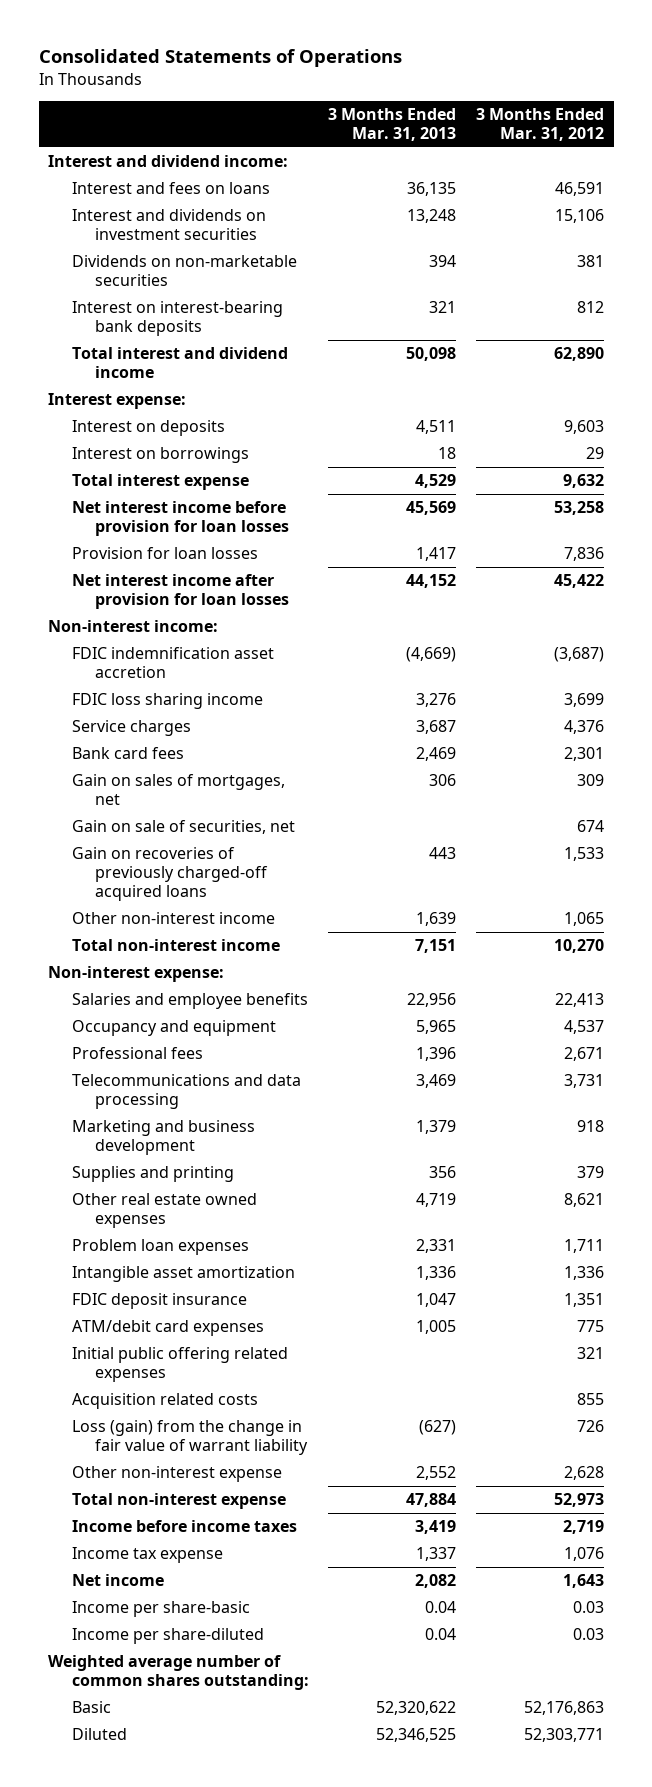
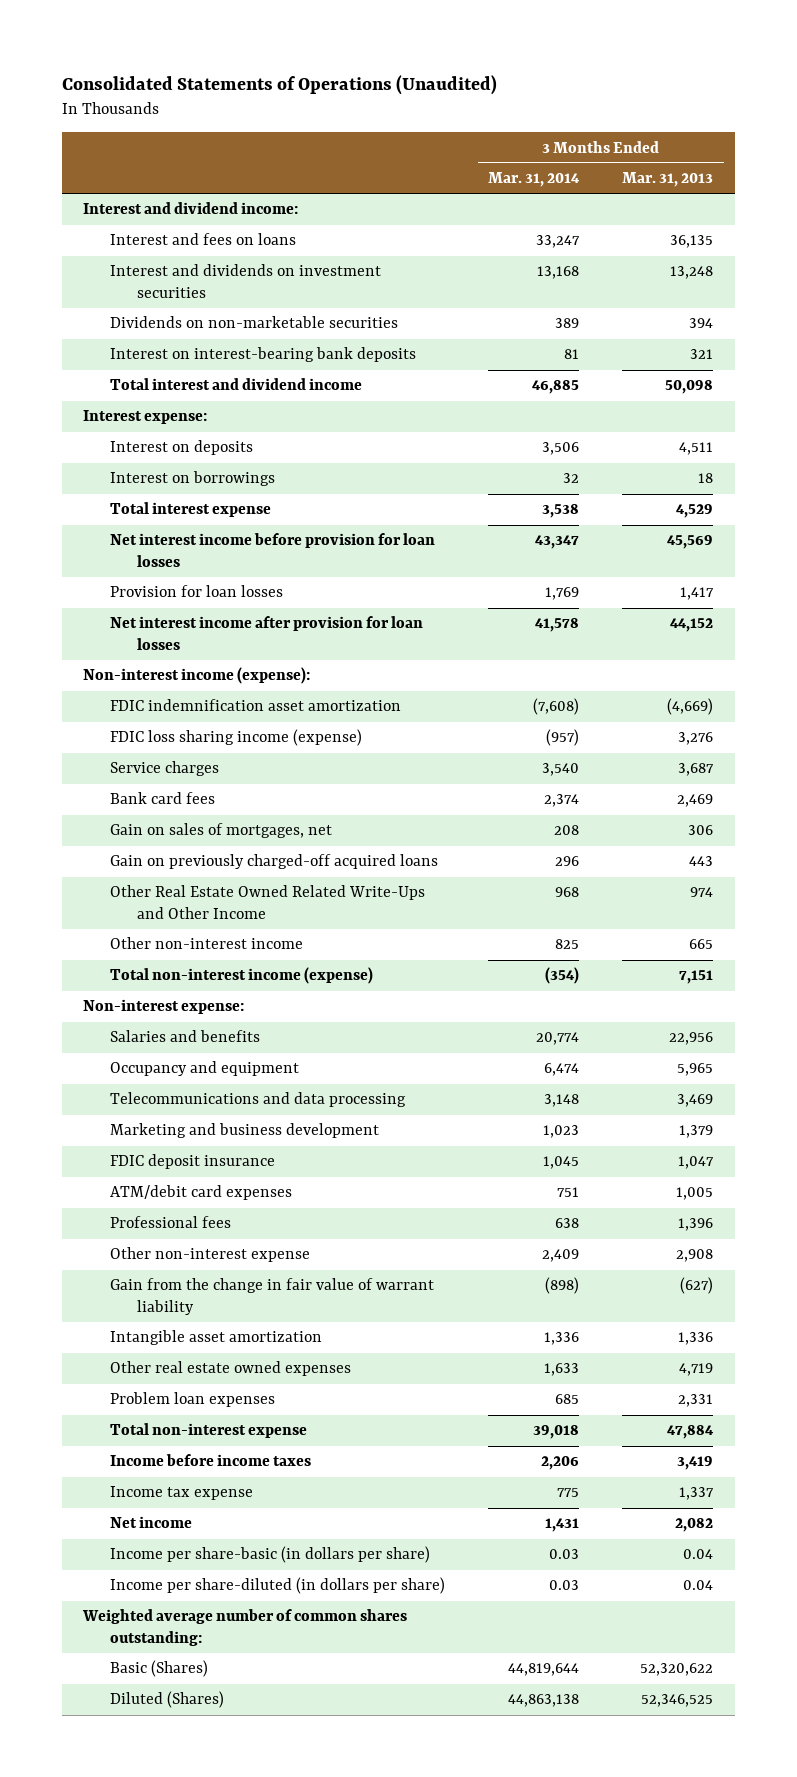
- Consolidated Statements of Operations
+ Consolidated Statements of Operations (Unaudited)
- | 3 Months Ended Mar. 31, 2013 | 3 Months Ended Mar. 31, 2012
+ | 3 Months Ended Mar. 31, 2014 | 3 Months Ended Mar. 31, 2013
- Non-interest income:
- FDIC indemnification asset accretion | (4,669) | (3,687)
- FDIC loss sharing income | 3,276 | 3,699
+ Non-interest income (expense):
+ FDIC indemnification asset amortization | (7,608) | (4,669)
+ FDIC loss sharing income (expense) | (957) | 3,276
- Gain on sale of securities, net | | 674
- Gain on recoveries of previously charged-off acquired loans | 443 | 1,533
- Other non-interest income | 1,639 | 1,065
- Total non-interest income | 7,151 | 10,270
+ Gain on previously charged-off acquired loans | 296 | 443
+ Other Real Estate Owned Related Write-Ups and Other Income | 968 | 974
+ Other non-interest income | 825 | 665
+ Total non-interest income (expense) | (354) | 7,151
- Salaries and employee benefits | 22,956 | 22,413
+ Salaries and benefits | 20,774 | 22,956
- Supplies and printing | 356 | 379
- Initial public offering related expenses | | 321
- Acquisition related costs | | 855
- Loss (gain) from the change in fair value of warrant liability | (627) | 726
- Other non-interest expense | 2,552 | 2,628
moved down: Professional fees | 638 | 1,396
+ Other non-interest expense | 2,409 | 2,908
+ Gain from the change in fair value of warrant liability | (898) | (627)
moved down: Intangible asset amortization | 1,336 | 1,336
moved down: Other real estate owned expenses | 1,633 | 4,719
moved down: Problem loan expenses | 685 | 2,331
- Income per share-basic | 0.04 | 0.03
- Income per share-diluted | 0.04 | 0.03
+ Income per share-basic (in dollars per share) | 0.03 | 0.04
+ Income per share-diluted (in dollars per share) | 0.03 | 0.04
- Basic | 52,320,622 | 52,176,863
- Diluted | 52,346,525 | 52,303,771
+ Basic (Shares) | 44,819,644 | 52,320,622
+ Diluted (Shares) | 44,863,138 | 52,346,525

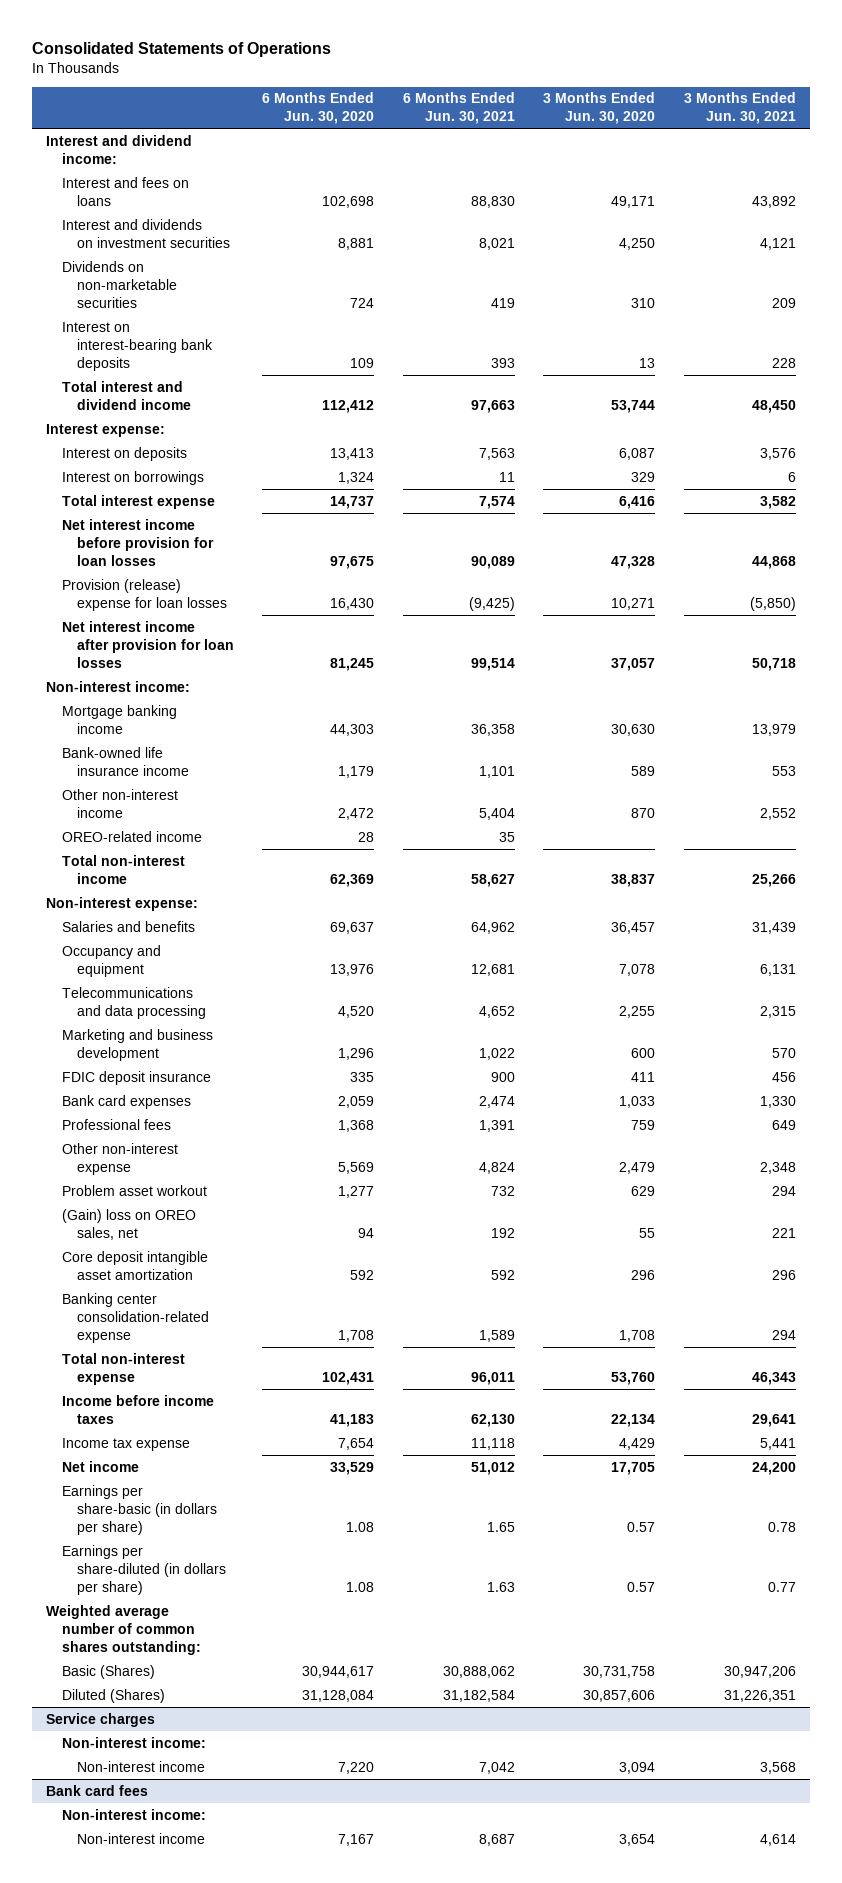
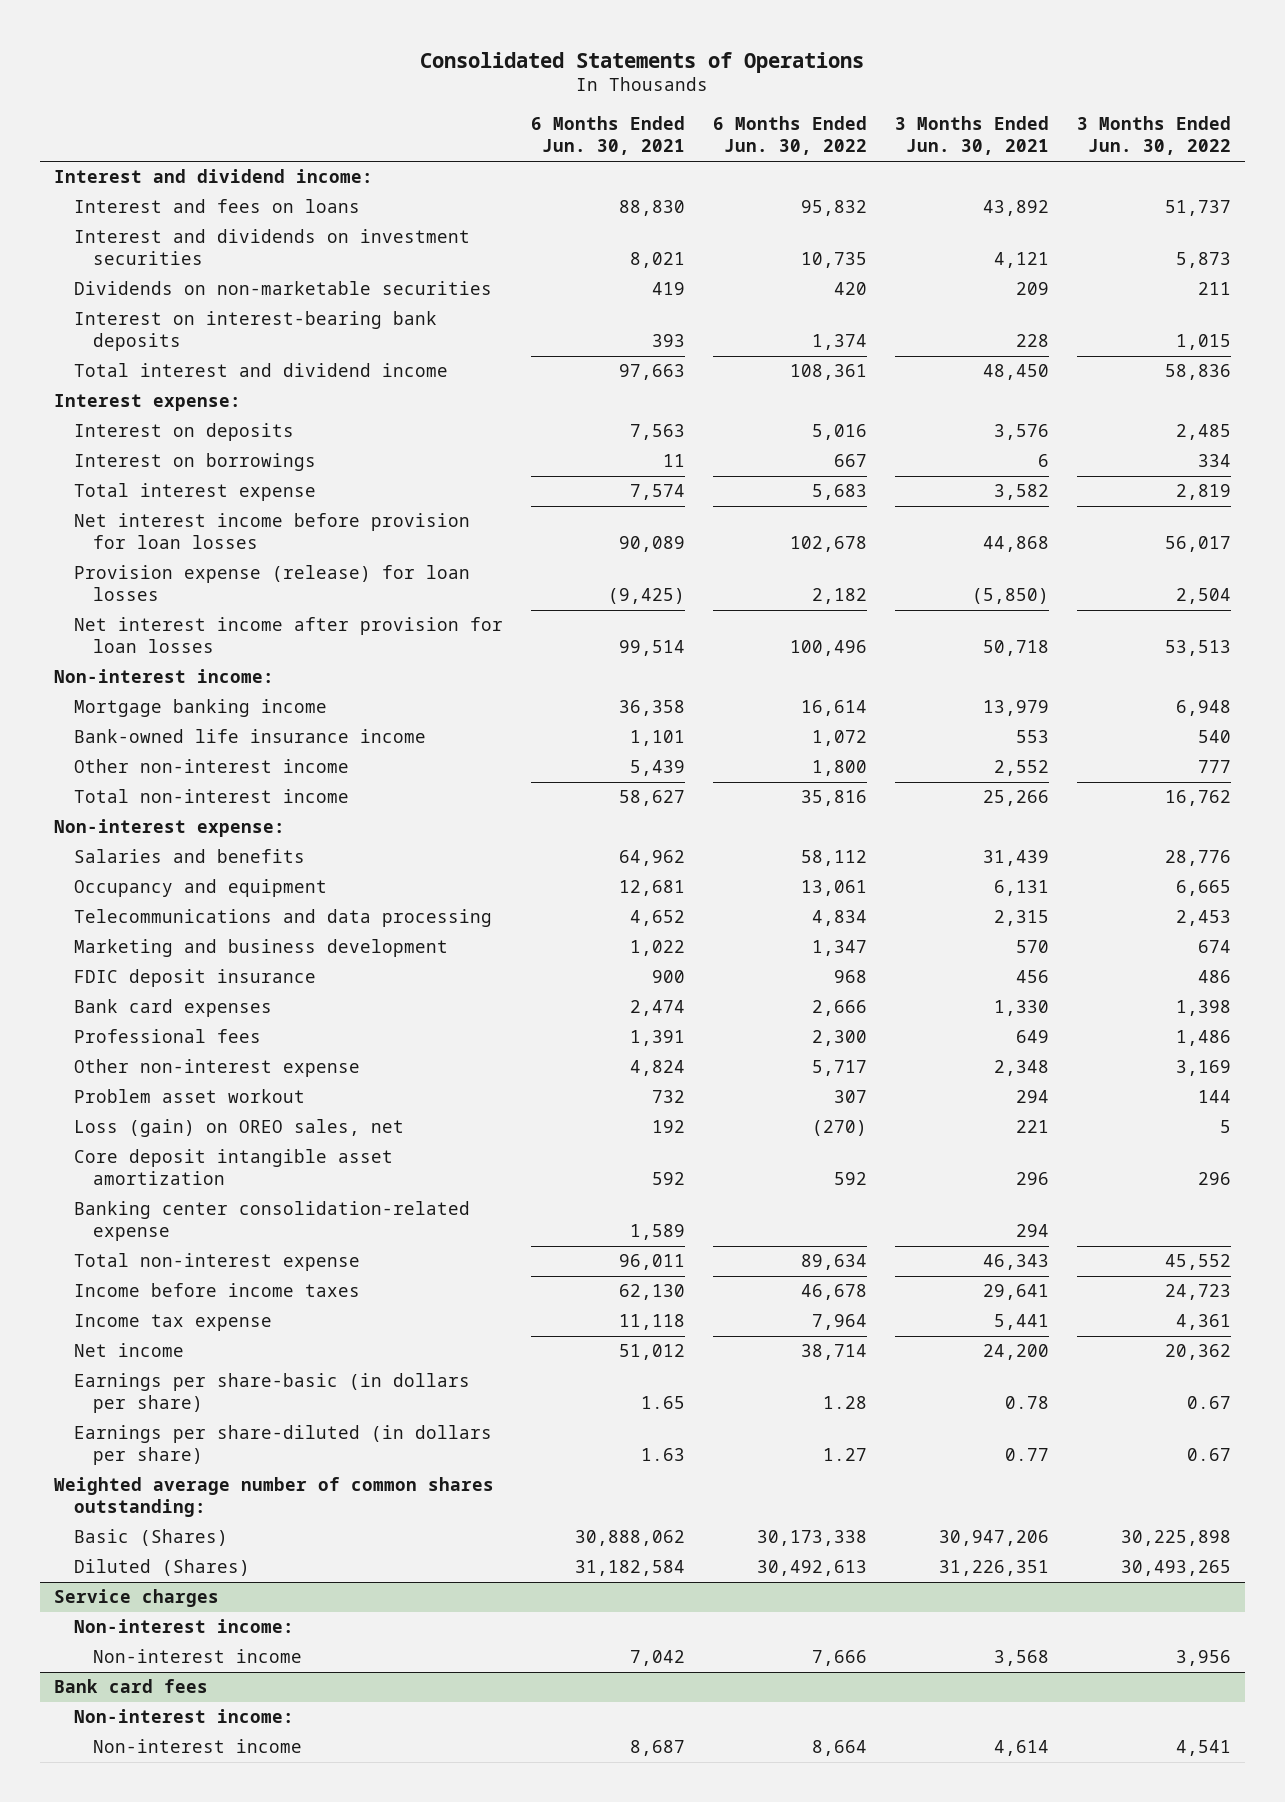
- | 6 Months Ended Jun. 30, 2020 | 6 Months Ended Jun. 30, 2021 | 3 Months Ended Jun. 30, 2020 | 3 Months Ended Jun. 30, 2021
+ | 6 Months Ended Jun. 30, 2021 | 6 Months Ended Jun. 30, 2022 | 3 Months Ended Jun. 30, 2021 | 3 Months Ended Jun. 30, 2022
- Provision (release) expense for loan losses | 16,430 | (9,425) | 10,271 | (5,850)
+ Provision expense (release) for loan losses | (9,425) | 2,182 | (5,850) | 2,504
- Other non-interest income | 2,472 | 5,404 | 870 | 2,552
- OREO-related income | 28 | 35 | |
+ Other non-interest income | 5,439 | 1,800 | 2,552 | 777
- (Gain) loss on OREO sales, net | 94 | 192 | 55 | 221
+ Loss (gain) on OREO sales, net | 192 | (270) | 221 | 5

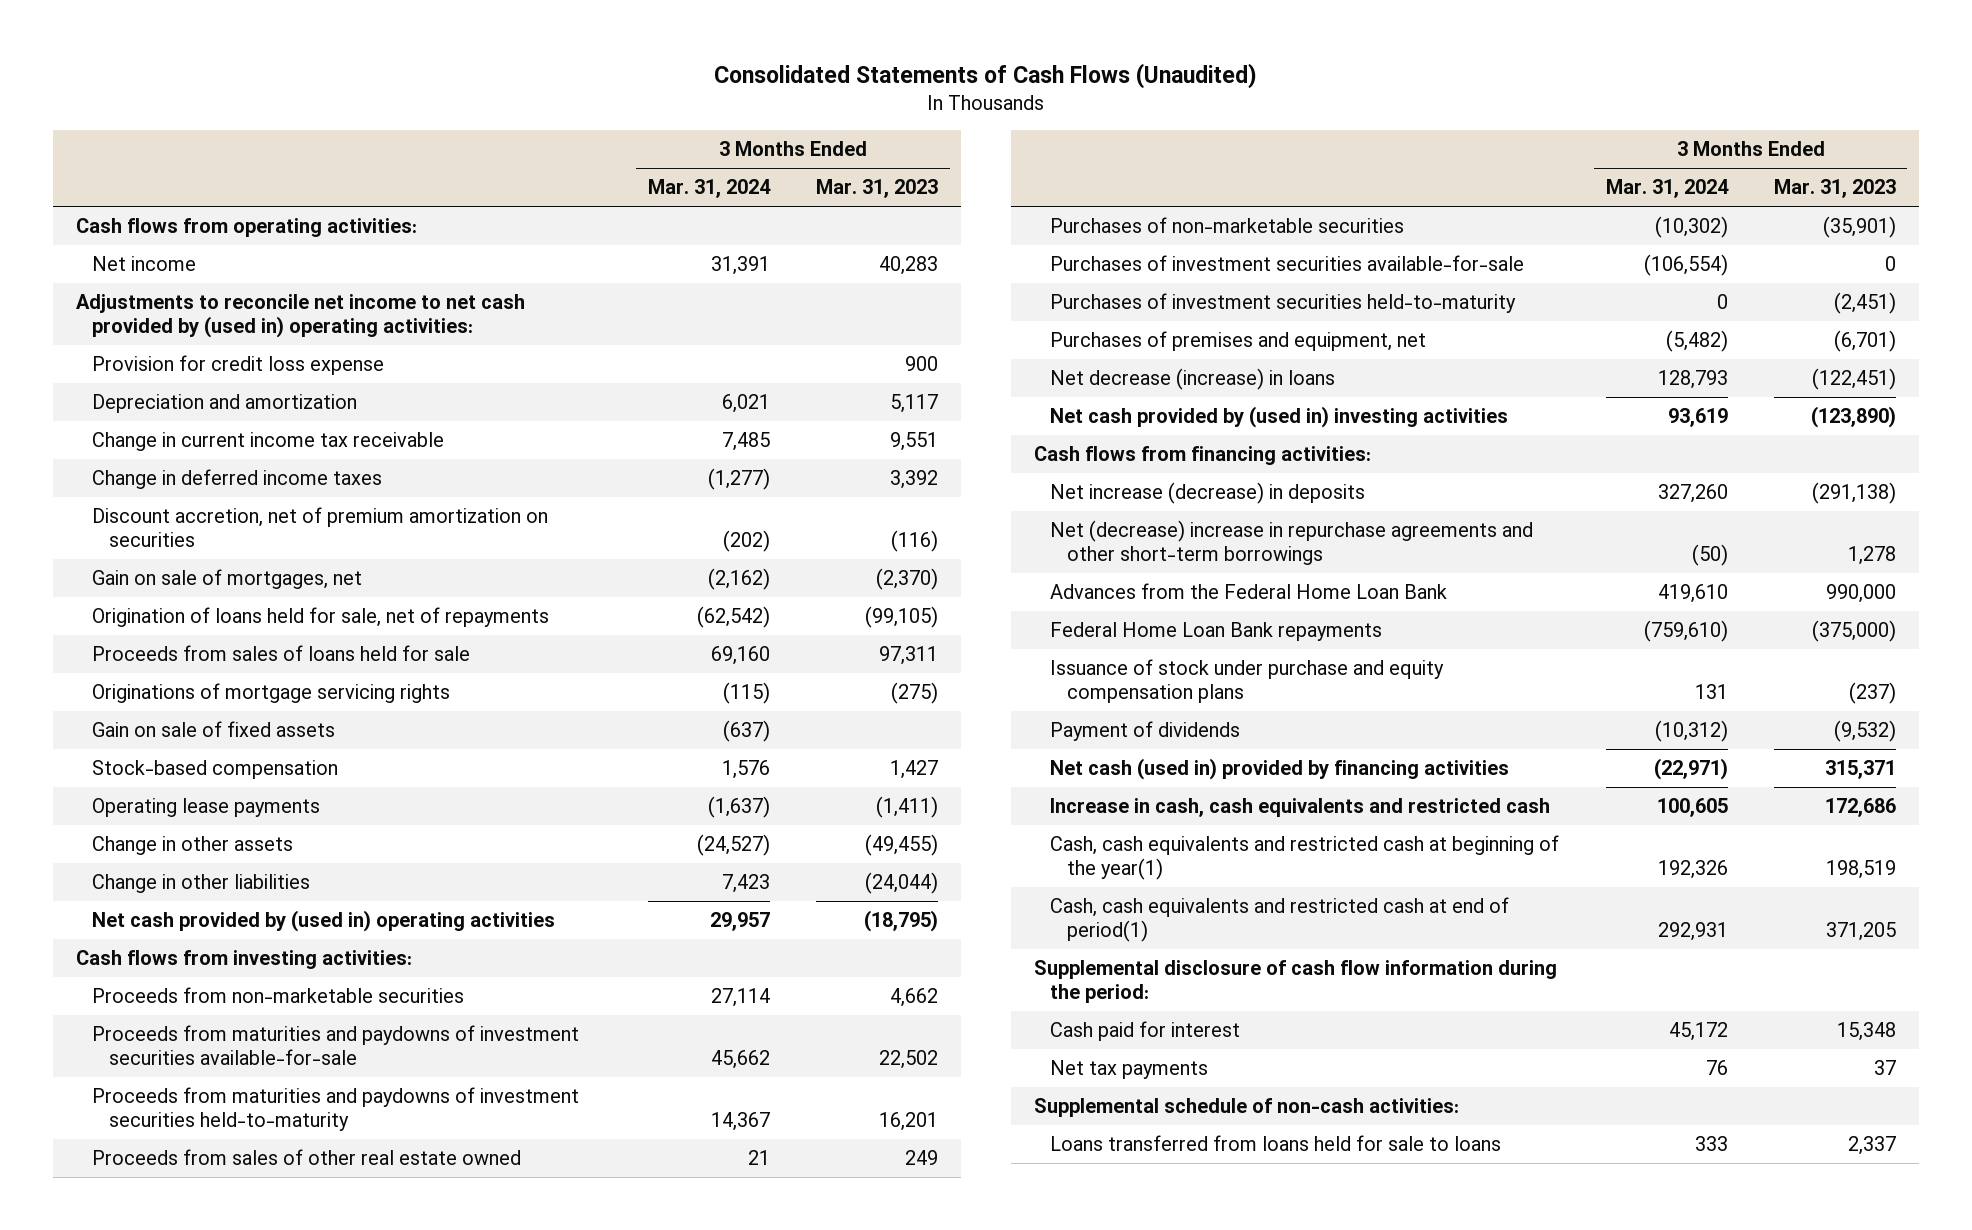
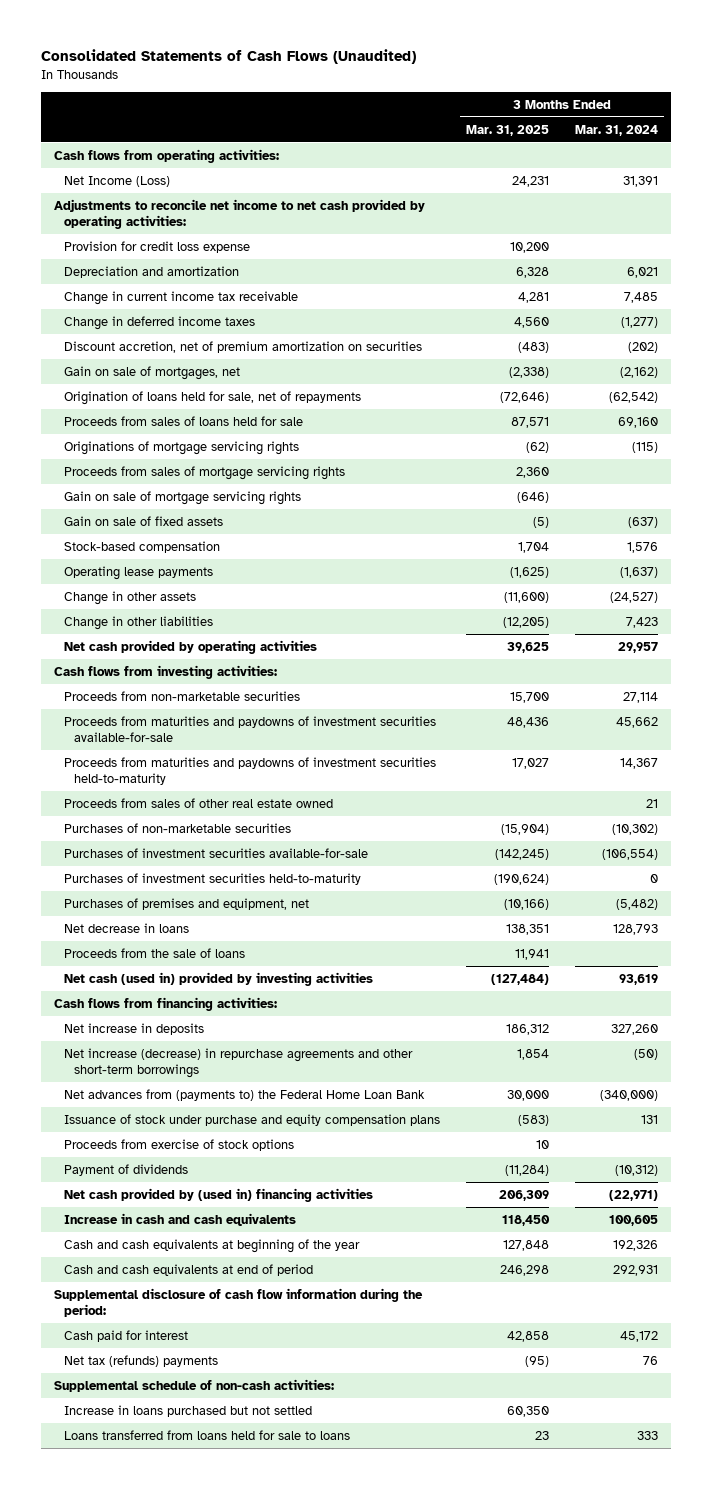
- | 3 Months Ended Mar. 31, 2024 | 3 Months Ended Mar. 31, 2023
+ | 3 Months Ended Mar. 31, 2025 | 3 Months Ended Mar. 31, 2024
- Net income | 31,391 | 40,283
- Adjustments to reconcile net income to net cash provided by (used in) operating activities:
+ Net Income (Loss) | 24,231 | 31,391
+ Adjustments to reconcile net income to net cash provided by operating activities:
+ Proceeds from sales of mortgage servicing rights | 2,360 |
+ Gain on sale of mortgage servicing rights | (646) |
- Net cash provided by (used in) operating activities | 29,957 | (18,795)
+ Net cash provided by operating activities | 39,625 | 29,957
- Net decrease (increase) in loans | 128,793 | (122,451)
- Net cash provided by (used in) investing activities | 93,619 | (123,890)
+ Net decrease in loans | 138,351 | 128,793
+ Proceeds from the sale of loans | 11,941 |
+ Net cash (used in) provided by investing activities | (127,484) | 93,619
- Net increase (decrease) in deposits | 327,260 | (291,138)
- Net (decrease) increase in repurchase agreements and other short-term borrowings | (50) | 1,278
- Advances from the Federal Home Loan Bank | 419,610 | 990,000
- Federal Home Loan Bank repayments | (759,610) | (375,000)
+ Net increase in deposits | 186,312 | 327,260
+ Net increase (decrease) in repurchase agreements and other short-term borrowings | 1,854 | (50)
+ Net advances from (payments to) the Federal Home Loan Bank | 30,000 | (340,000)
+ Proceeds from exercise of stock options | 10 |
- Net cash (used in) provided by financing activities | (22,971) | 315,371
- Increase in cash, cash equivalents and restricted cash | 100,605 | 172,686
- Cash, cash equivalents and restricted cash at beginning of the year(1) | 192,326 | 198,519
- Cash, cash equivalents and restricted cash at end of period(1) | 292,931 | 371,205
+ Net cash provided by (used in) financing activities | 206,309 | (22,971)
+ Increase in cash and cash equivalents | 118,450 | 100,605
+ Cash and cash equivalents at beginning of the year | 127,848 | 192,326
+ Cash and cash equivalents at end of period | 246,298 | 292,931
- Net tax payments | 76 | 37
+ Net tax (refunds) payments | (95) | 76
+ Increase in loans purchased but not settled | 60,350 |

